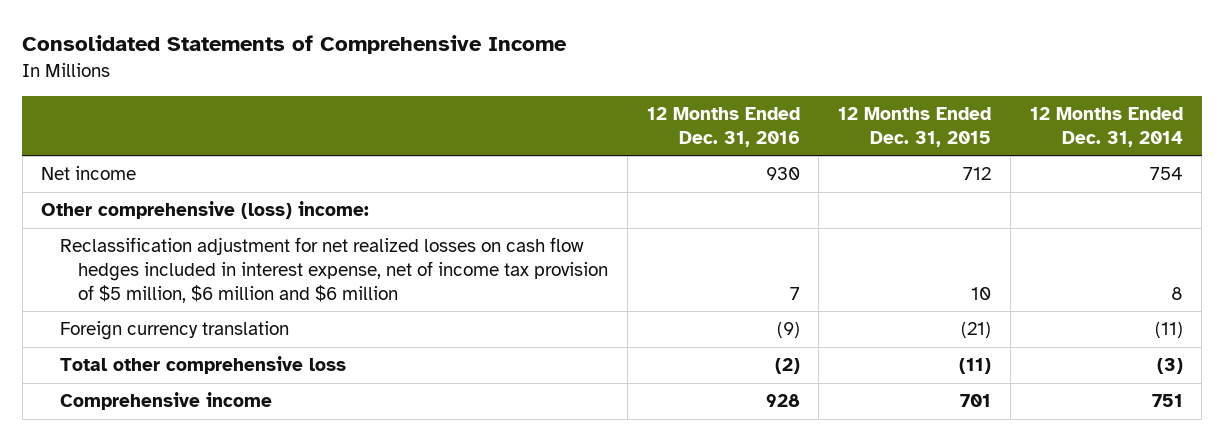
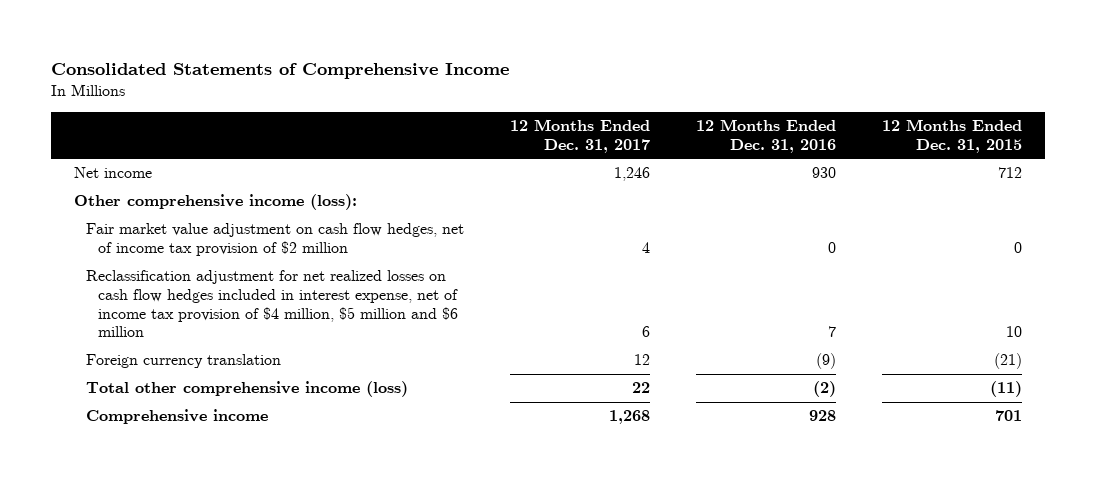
- | 12 Months Ended Dec. 31, 2016 | 12 Months Ended Dec. 31, 2015 | 12 Months Ended Dec. 31, 2014
+ | 12 Months Ended Dec. 31, 2017 | 12 Months Ended Dec. 31, 2016 | 12 Months Ended Dec. 31, 2015
- Other comprehensive (loss) income:
- Reclassification adjustment for net realized losses on cash flow hedges included in interest expense, net of income tax provision of $5 million, $6 million and $6 million | 7 | 10 | 8
+ Other comprehensive income (loss):
+ Fair market value adjustment on cash flow hedges, net of income tax provision of $2 million | 4 | 0 | 0
+ Reclassification adjustment for net realized losses on cash flow hedges included in interest expense, net of income tax provision of $4 million, $5 million and $6 million | 6 | 7 | 10
- Total other comprehensive loss | (2) | (11) | (3)
+ Total other comprehensive income (loss) | 22 | (2) | (11)

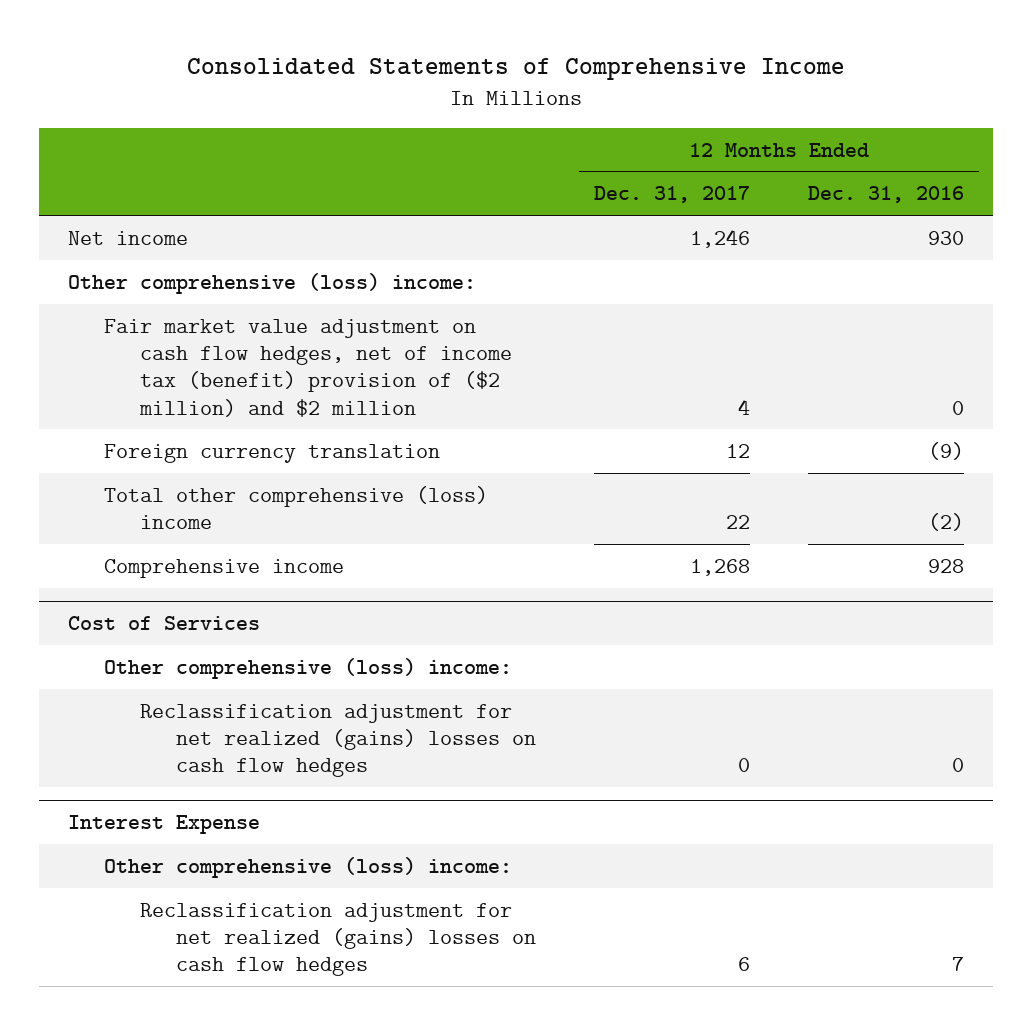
- | 12 Months Ended Dec. 31, 2017 | 12 Months Ended Dec. 31, 2016 | 12 Months Ended Dec. 31, 2015
+ | 12 Months Ended Dec. 31, 2017 | 12 Months Ended Dec. 31, 2016
- Other comprehensive income (loss):
- Fair market value adjustment on cash flow hedges, net of income tax provision of $2 million | 4 | 0 | 0
- Reclassification adjustment for net realized losses on cash flow hedges included in interest expense, net of income tax provision of $4 million, $5 million and $6 million | 6 | 7 | 10
+ Other comprehensive (loss) income:
+ Fair market value adjustment on cash flow hedges, net of income tax (benefit) provision of ($2 million) and $2 million | 4 | 0
- Total other comprehensive income (loss) | 22 | (2) | (11)
+ Total other comprehensive (loss) income | 22 | (2)
+ Cost of Services
+ Other comprehensive (loss) income:
+ Reclassification adjustment for net realized (gains) losses on cash flow hedges | 0 | 0
+ Interest Expense
+ Other comprehensive (loss) income:
+ Reclassification adjustment for net realized (gains) losses on cash flow hedges | 6 | 7

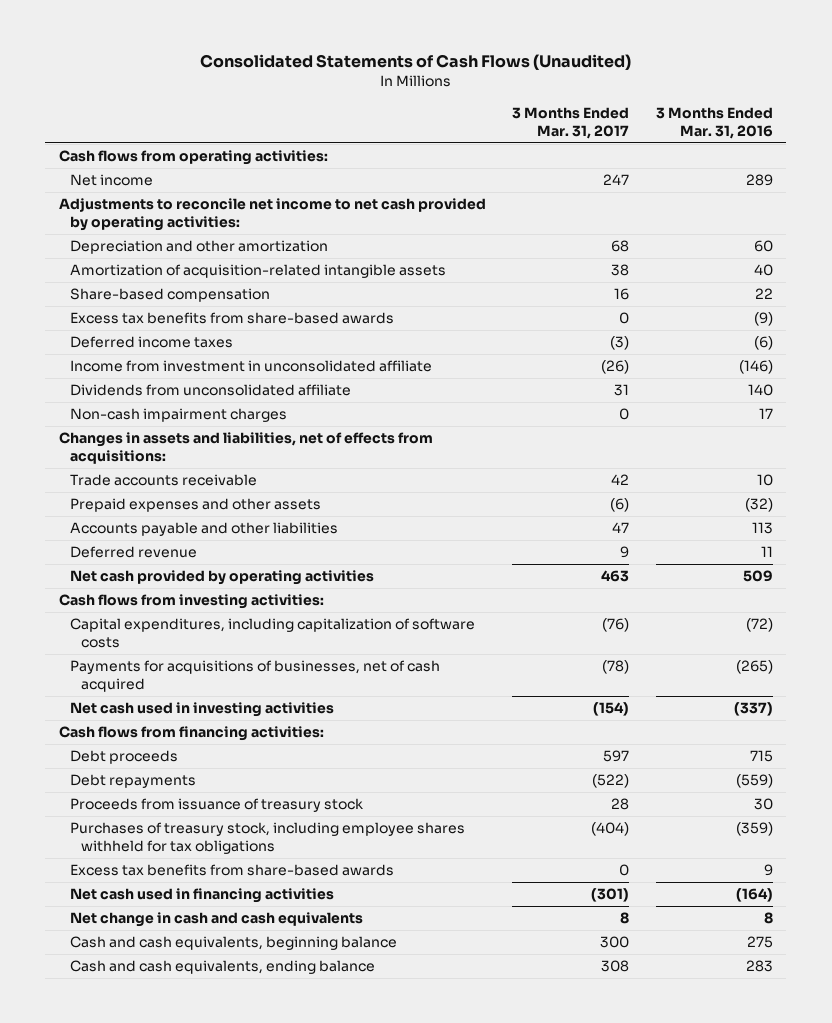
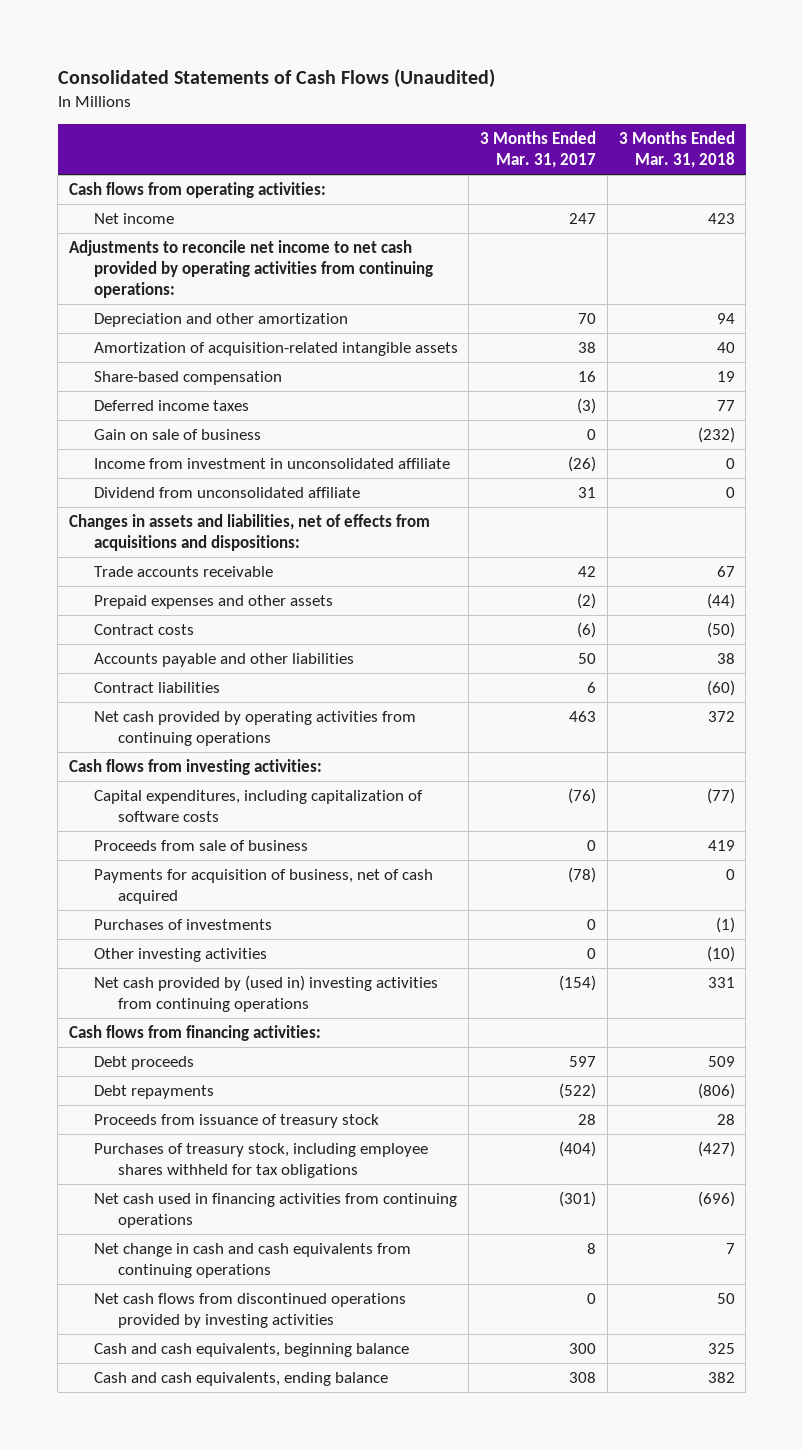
- | 3 Months Ended Mar. 31, 2017 | 3 Months Ended Mar. 31, 2016
+ | 3 Months Ended Mar. 31, 2017 | 3 Months Ended Mar. 31, 2018
- Adjustments to reconcile net income to net cash provided by operating activities:
- Depreciation and other amortization | 68 | 60
+ Adjustments to reconcile net income to net cash provided by operating activities from continuing operations:
+ Depreciation and other amortization | 70 | 94
- Excess tax benefits from share-based awards | 0 | (9)
+ Gain on sale of business | 0 | (232)
- Dividends from unconsolidated affiliate | 31 | 140
- Non-cash impairment charges | 0 | 17
- Changes in assets and liabilities, net of effects from acquisitions:
+ Dividend from unconsolidated affiliate | 31 | 0
+ Changes in assets and liabilities, net of effects from acquisitions and dispositions:
- Prepaid expenses and other assets | (6) | (32)
- Accounts payable and other liabilities | 47 | 113
- Deferred revenue | 9 | 11
- Net cash provided by operating activities | 463 | 509
+ Prepaid expenses and other assets | (2) | (44)
+ Contract costs | (6) | (50)
+ Accounts payable and other liabilities | 50 | 38
+ Contract liabilities | 6 | (60)
+ Net cash provided by operating activities from continuing operations | 463 | 372
- Payments for acquisitions of businesses, net of cash acquired | (78) | (265)
- Net cash used in investing activities | (154) | (337)
+ Proceeds from sale of business | 0 | 419
+ Payments for acquisition of business, net of cash acquired | (78) | 0
+ Purchases of investments | 0 | (1)
+ Other investing activities | 0 | (10)
+ Net cash provided by (used in) investing activities from continuing operations | (154) | 331
- Excess tax benefits from share-based awards | 0 | 9
- Net cash used in financing activities | (301) | (164)
- Net change in cash and cash equivalents | 8 | 8
+ Net cash used in financing activities from continuing operations | (301) | (696)
+ Net change in cash and cash equivalents from continuing operations | 8 | 7
+ Net cash flows from discontinued operations provided by investing activities | 0 | 50

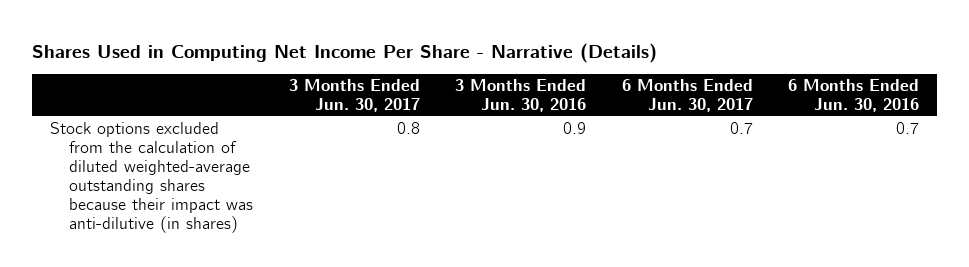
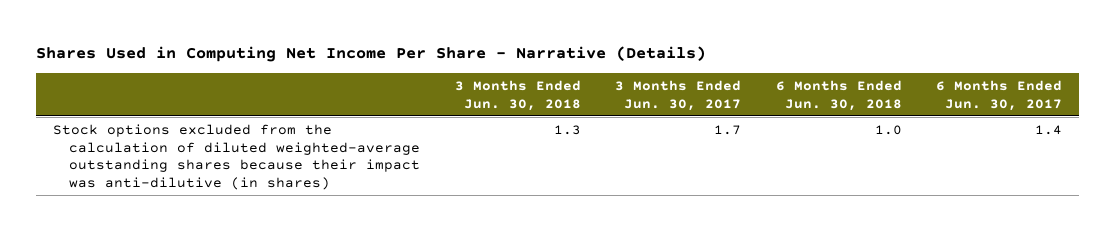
- | 3 Months Ended Jun. 30, 2017 | 3 Months Ended Jun. 30, 2016 | 6 Months Ended Jun. 30, 2017 | 6 Months Ended Jun. 30, 2016
+ | 3 Months Ended Jun. 30, 2018 | 3 Months Ended Jun. 30, 2017 | 6 Months Ended Jun. 30, 2018 | 6 Months Ended Jun. 30, 2017
- Stock options excluded from the calculation of diluted weighted-average outstanding shares because their impact was anti-dilutive (in shares) | 0.8 | 0.9 | 0.7 | 0.7
+ Stock options excluded from the calculation of diluted weighted-average outstanding shares because their impact was anti-dilutive (in shares) | 1.3 | 1.7 | 1.0 | 1.4

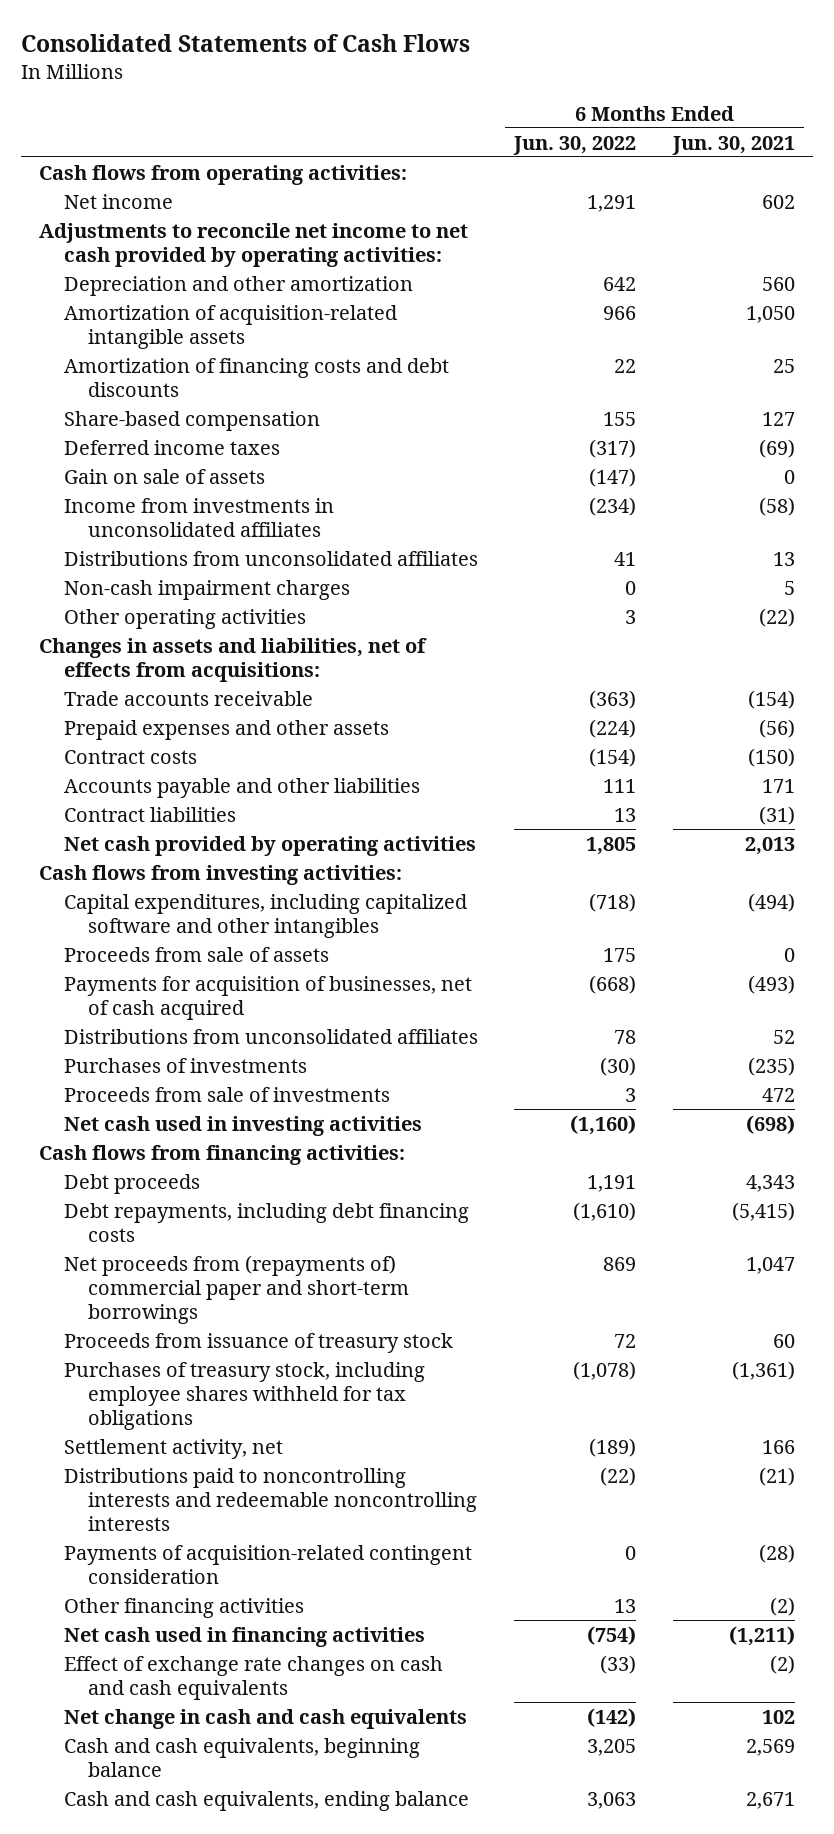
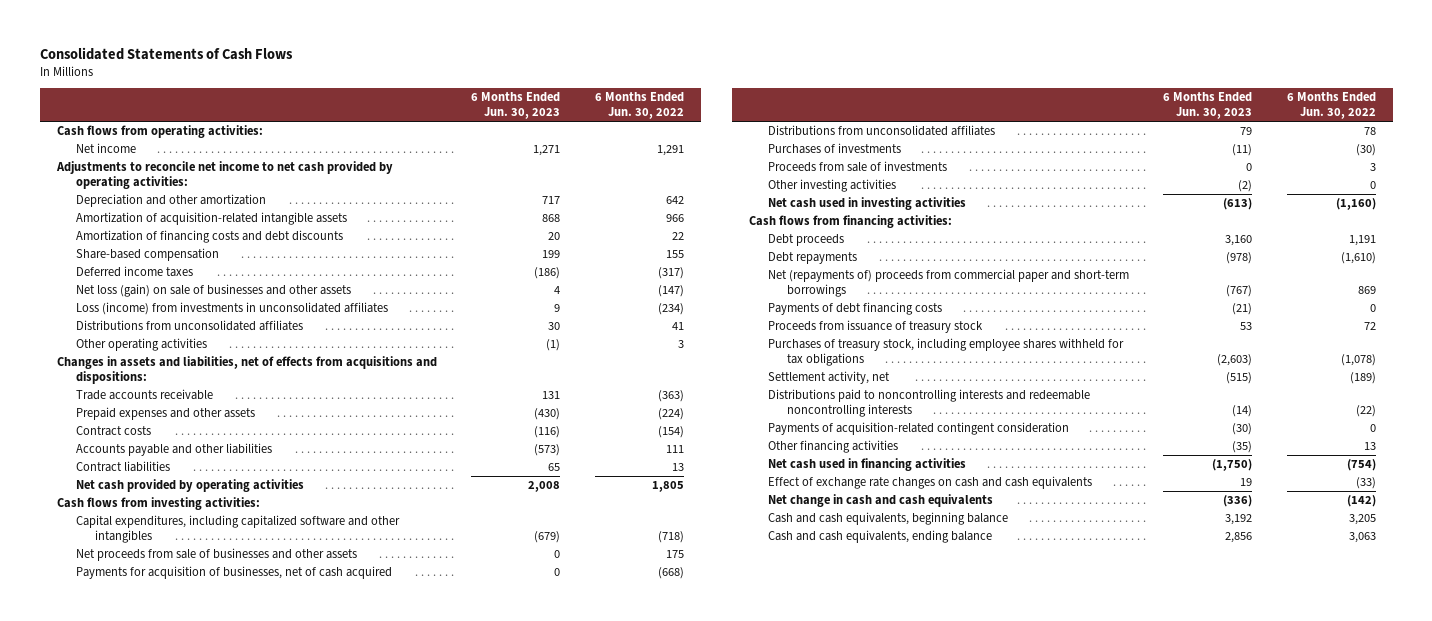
- | 6 Months Ended Jun. 30, 2022 | 6 Months Ended Jun. 30, 2021
+ | 6 Months Ended Jun. 30, 2023 | 6 Months Ended Jun. 30, 2022
- Gain on sale of assets | (147) | 0
- Income from investments in unconsolidated affiliates | (234) | (58)
+ Net loss (gain) on sale of businesses and other assets | 4 | (147)
+ Loss (income) from investments in unconsolidated affiliates | 9 | (234)
- Non-cash impairment charges | 0 | 5
- Changes in assets and liabilities, net of effects from acquisitions:
+ Changes in assets and liabilities, net of effects from acquisitions and dispositions:
- Proceeds from sale of assets | 175 | 0
+ Net proceeds from sale of businesses and other assets | 0 | 175
+ Other investing activities | (2) | 0
- Debt repayments, including debt financing costs | (1,610) | (5,415)
- Net proceeds from (repayments of) commercial paper and short-term borrowings | 869 | 1,047
+ Debt repayments | (978) | (1,610)
+ Net (repayments of) proceeds from commercial paper and short-term borrowings | (767) | 869
+ Payments of debt financing costs | (21) | 0

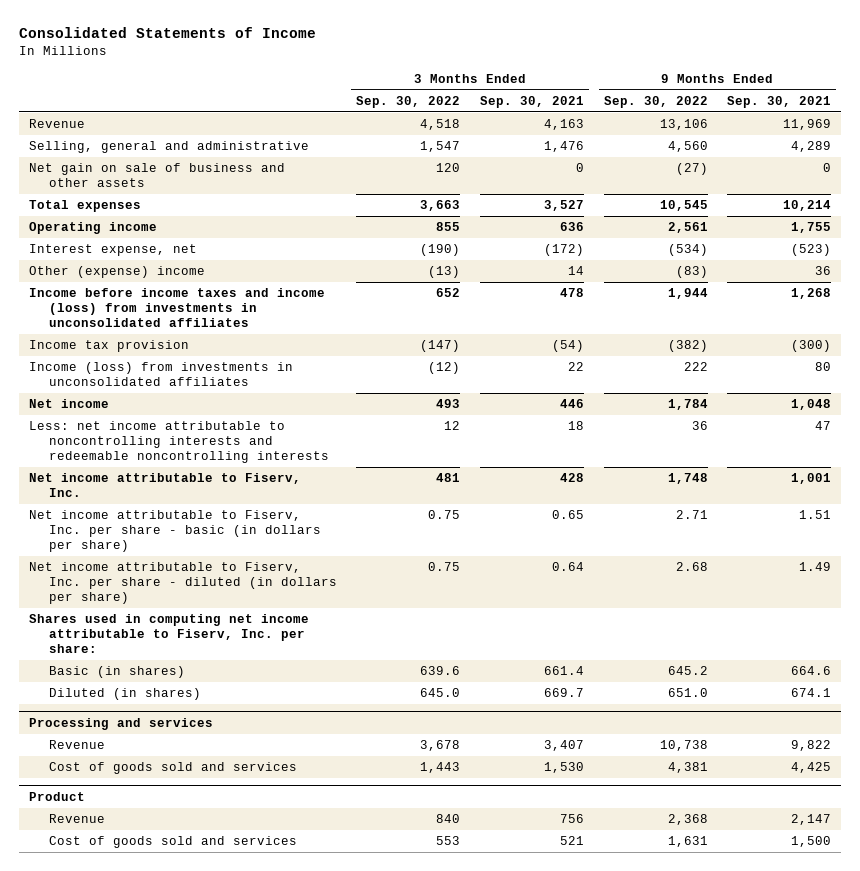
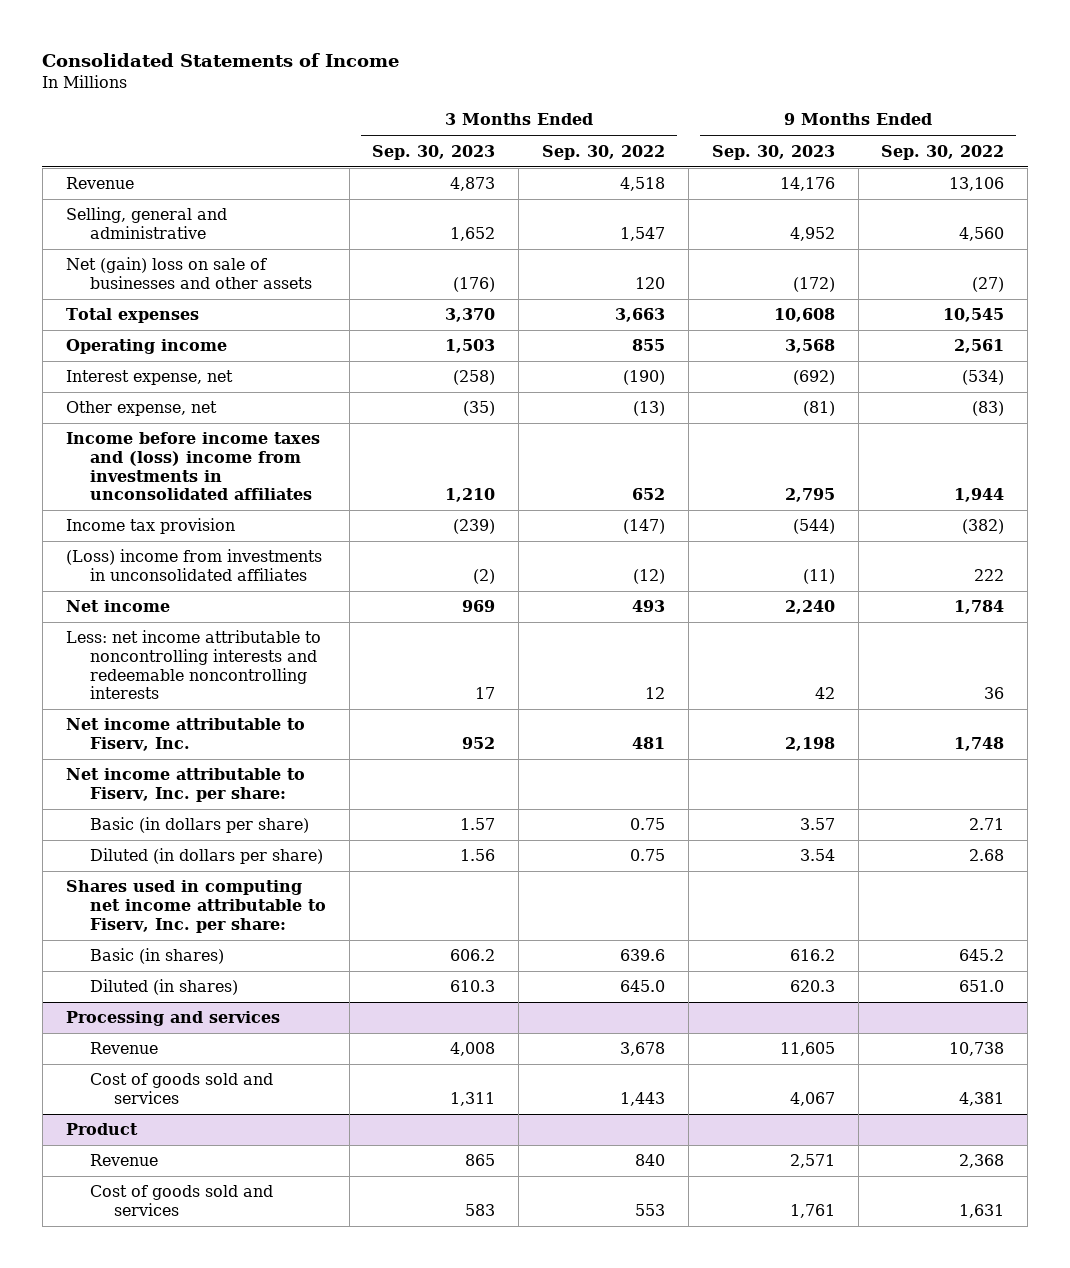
- | 3 Months Ended Sep. 30, 2022 | 3 Months Ended Sep. 30, 2021 | 9 Months Ended Sep. 30, 2022 | 9 Months Ended Sep. 30, 2021
+ | 3 Months Ended Sep. 30, 2023 | 3 Months Ended Sep. 30, 2022 | 9 Months Ended Sep. 30, 2023 | 9 Months Ended Sep. 30, 2022
- Net gain on sale of business and other assets | 120 | 0 | (27) | 0
+ Net (gain) loss on sale of businesses and other assets | (176) | 120 | (172) | (27)
- Other (expense) income | (13) | 14 | (83) | 36
- Income before income taxes and income (loss) from investments in unconsolidated affiliates | 652 | 478 | 1,944 | 1,268
+ Other expense, net | (35) | (13) | (81) | (83)
+ Income before income taxes and (loss) income from investments in unconsolidated affiliates | 1,210 | 652 | 2,795 | 1,944
- Income (loss) from investments in unconsolidated affiliates | (12) | 22 | 222 | 80
+ (Loss) income from investments in unconsolidated affiliates | (2) | (12) | (11) | 222
- Net income attributable to Fiserv, Inc. per share - basic (in dollars per share) | 0.75 | 0.65 | 2.71 | 1.51
- Net income attributable to Fiserv, Inc. per share - diluted (in dollars per share) | 0.75 | 0.64 | 2.68 | 1.49
+ Net income attributable to Fiserv, Inc. per share:
+ Basic (in dollars per share) | 1.57 | 0.75 | 3.57 | 2.71
+ Diluted (in dollars per share) | 1.56 | 0.75 | 3.54 | 2.68

